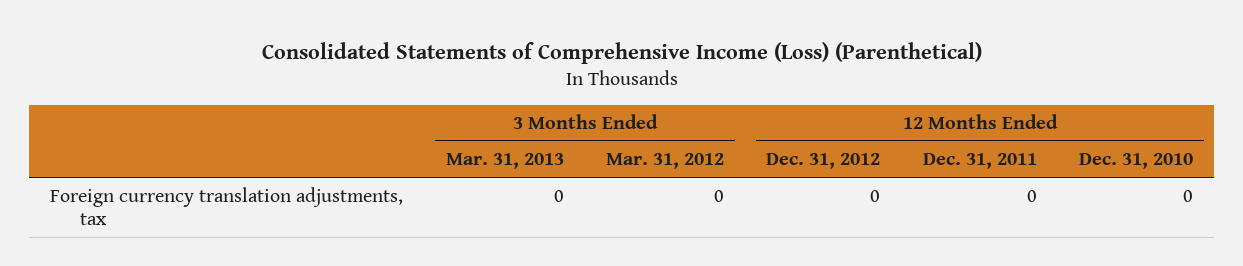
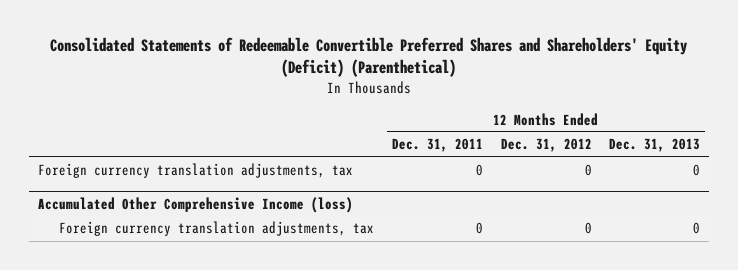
- Consolidated Statements of Comprehensive Income (Loss) (Parenthetical)
+ Consolidated Statements of Redeemable Convertible Preferred Shares and Shareholders' Equity (Deficit) (Parenthetical)
- | 3 Months Ended Mar. 31, 2013 | 3 Months Ended Mar. 31, 2012 | 12 Months Ended Dec. 31, 2012 | 12 Months Ended Dec. 31, 2011 | 12 Months Ended Dec. 31, 2010
+ | 12 Months Ended Dec. 31, 2011 | 12 Months Ended Dec. 31, 2012 | 12 Months Ended Dec. 31, 2013
+ Accumulated Other Comprehensive Income (loss)
+ Foreign currency translation adjustments, tax | 0 | 0 | 0

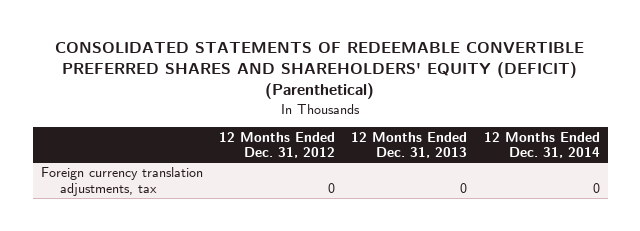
- Consolidated Statements of Redeemable Convertible Preferred Shares and Shareholders' Equity (Deficit) (Parenthetical)
+ CONSOLIDATED STATEMENTS OF REDEEMABLE CONVERTIBLE PREFERRED SHARES AND SHAREHOLDERS' EQUITY (DEFICIT) (Parenthetical)
- | 12 Months Ended Dec. 31, 2011 | 12 Months Ended Dec. 31, 2012 | 12 Months Ended Dec. 31, 2013
+ | 12 Months Ended Dec. 31, 2012 | 12 Months Ended Dec. 31, 2013 | 12 Months Ended Dec. 31, 2014
- Accumulated Other Comprehensive Income (loss)
- Foreign currency translation adjustments, tax | 0 | 0 | 0

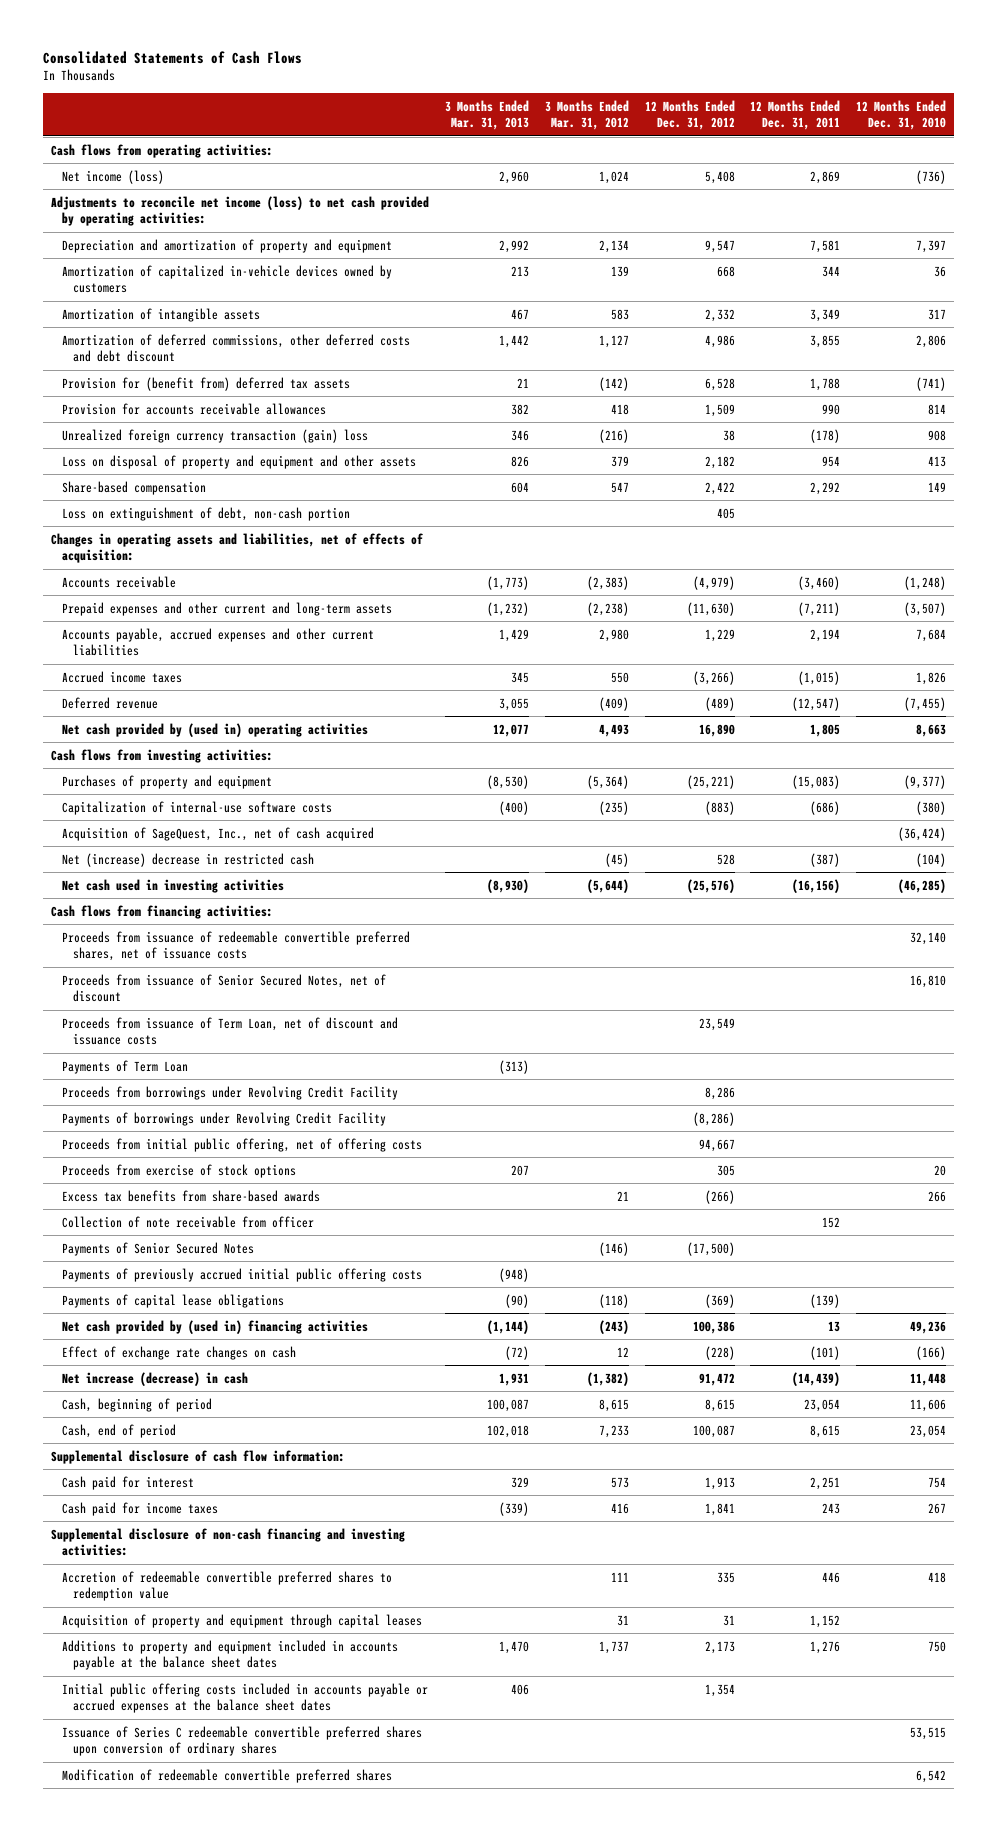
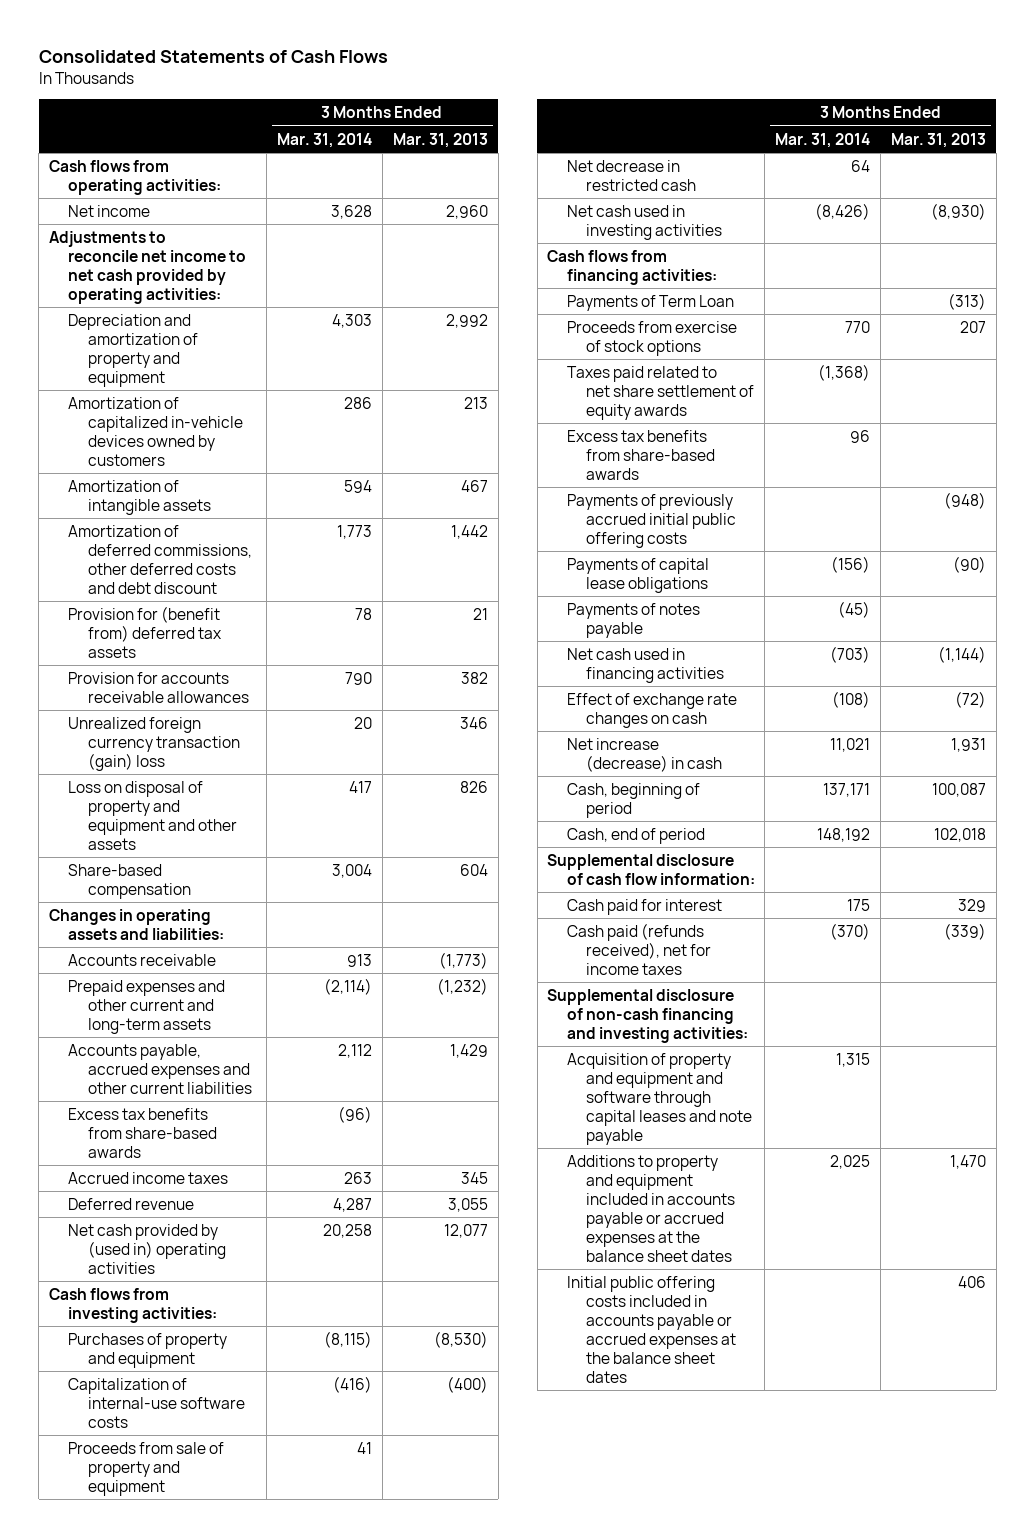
- | 3 Months Ended Mar. 31, 2013 | 3 Months Ended Mar. 31, 2012 | 12 Months Ended Dec. 31, 2012 | 12 Months Ended Dec. 31, 2011 | 12 Months Ended Dec. 31, 2010
+ | 3 Months Ended Mar. 31, 2014 | 3 Months Ended Mar. 31, 2013
- Net income (loss) | 2,960 | 1,024 | 5,408 | 2,869 | (736)
- Adjustments to reconcile net income (loss) to net cash provided by operating activities:
+ Net income | 3,628 | 2,960
+ Adjustments to reconcile net income to net cash provided by operating activities:
- Loss on extinguishment of debt, non-cash portion | | | 405 | |
- Changes in operating assets and liabilities, net of effects of acquisition:
+ Changes in operating assets and liabilities:
+ Excess tax benefits from share-based awards | (96) |
- Acquisition of SageQuest, Inc., net of cash acquired | | | | | (36,424)
- Net (increase) decrease in restricted cash | | (45) | 528 | (387) | (104)
+ Proceeds from sale of property and equipment | 41 |
+ Net decrease in restricted cash | 64 |
- Proceeds from issuance of redeemable convertible preferred shares, net of issuance costs | | | | | 32,140
- Proceeds from issuance of Senior Secured Notes, net of discount | | | | | 16,810
- Proceeds from issuance of Term Loan, net of discount and issuance costs | | | 23,549 | |
- Proceeds from borrowings under Revolving Credit Facility | | | 8,286 | |
- Payments of borrowings under Revolving Credit Facility | | | (8,286) | |
- Proceeds from initial public offering, net of offering costs | | | 94,667 | |
+ Taxes paid related to net share settlement of equity awards | (1,368) |
- Collection of note receivable from officer | | | | 152 |
- Payments of Senior Secured Notes | | (146) | (17,500) | |
- Net cash provided by (used in) financing activities | (1,144) | (243) | 100,386 | 13 | 49,236
+ Payments of notes payable | (45) |
+ Net cash used in financing activities | (703) | (1,144)
- Cash paid for income taxes | (339) | 416 | 1,841 | 243 | 267
+ Cash paid (refunds received), net for income taxes | (370) | (339)
- Accretion of redeemable convertible preferred shares to redemption value | | 111 | 335 | 446 | 418
- Acquisition of property and equipment through capital leases | | 31 | 31 | 1,152 |
- Additions to property and equipment included in accounts payable at the balance sheet dates | 1,470 | 1,737 | 2,173 | 1,276 | 750
+ Acquisition of property and equipment and software through capital leases and note payable | 1,315 |
+ Additions to property and equipment included in accounts payable or accrued expenses at the balance sheet dates | 2,025 | 1,470
- Issuance of Series C redeemable convertible preferred shares upon conversion of ordinary shares | | | | | 53,515
- Modification of redeemable convertible preferred shares | | | | | 6,542

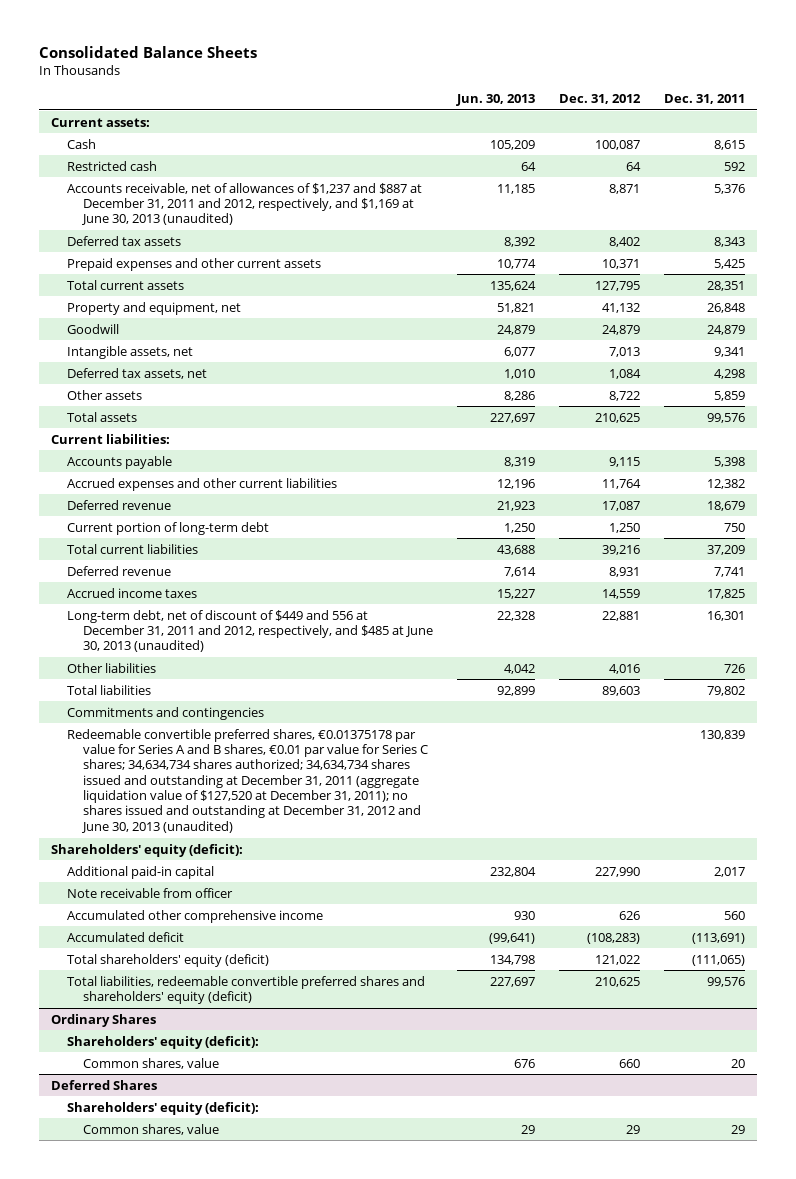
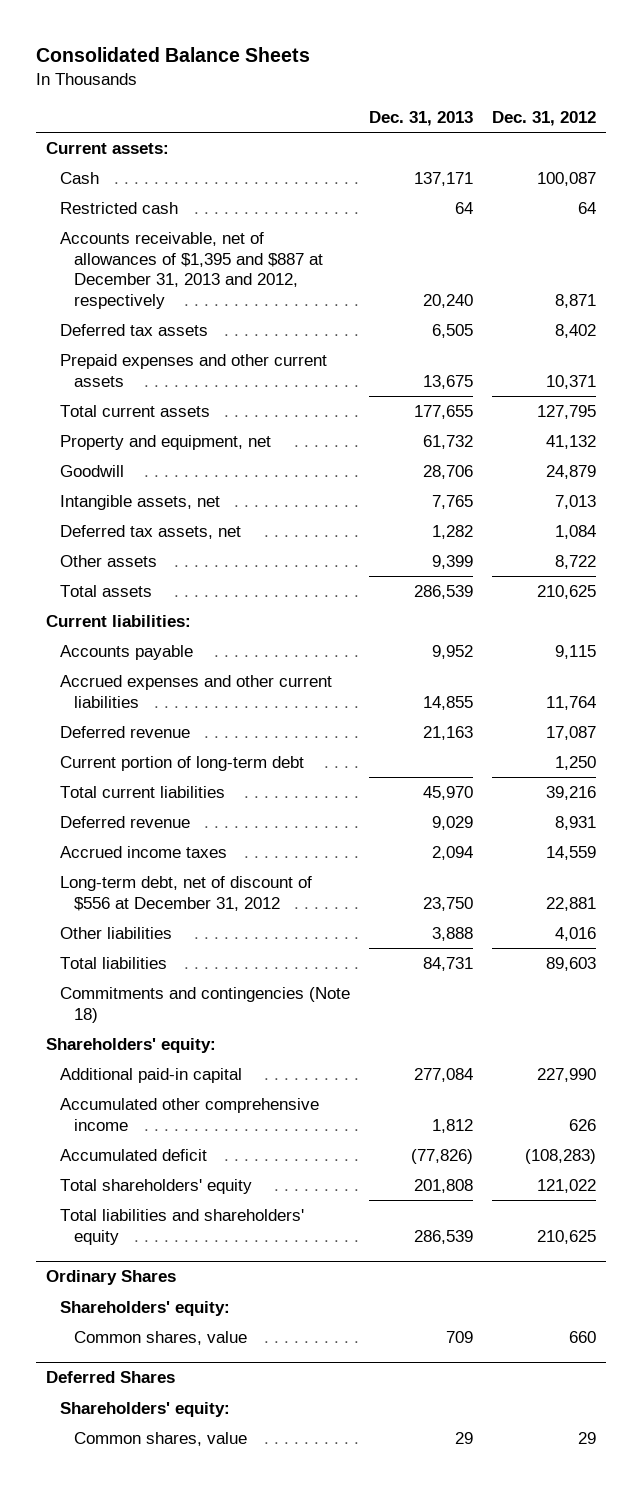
- | Jun. 30, 2013 | Dec. 31, 2012 | Dec. 31, 2011
+ | Dec. 31, 2013 | Dec. 31, 2012
- Accounts receivable, net of allowances of $1,237 and $887 at December 31, 2011 and 2012, respectively, and $1,169 at June 30, 2013 (unaudited) | 11,185 | 8,871 | 5,376
+ Accounts receivable, net of allowances of $1,395 and $887 at December 31, 2013 and 2012, respectively | 20,240 | 8,871
- Long-term debt, net of discount of $449 and 556 at December 31, 2011 and 2012, respectively, and $485 at June 30, 2013 (unaudited) | 22,328 | 22,881 | 16,301
+ Long-term debt, net of discount of $556 at December 31, 2012 | 23,750 | 22,881
- Commitments and contingencies
- Redeemable convertible preferred shares, €0.01375178 par value for Series A and B shares, €0.01 par value for Series C shares; 34,634,734 shares authorized; 34,634,734 shares issued and outstanding at December 31, 2011 (aggregate liquidation value of $127,520 at December 31, 2011); no shares issued and outstanding at December 31, 2012 and June 30, 2013 (unaudited) | | | 130,839
- Shareholders' equity (deficit):
+ Commitments and contingencies (Note 18)
+ Shareholders' equity:
- Note receivable from officer
- Total shareholders' equity (deficit) | 134,798 | 121,022 | (111,065)
- Total liabilities, redeemable convertible preferred shares and shareholders' equity (deficit) | 227,697 | 210,625 | 99,576
+ Total shareholders' equity | 201,808 | 121,022
+ Total liabilities and shareholders' equity | 286,539 | 210,625
@ Ordinary Shares
- Shareholders' equity (deficit):
+ Shareholders' equity:
@ Deferred Shares
- Shareholders' equity (deficit):
+ Shareholders' equity:

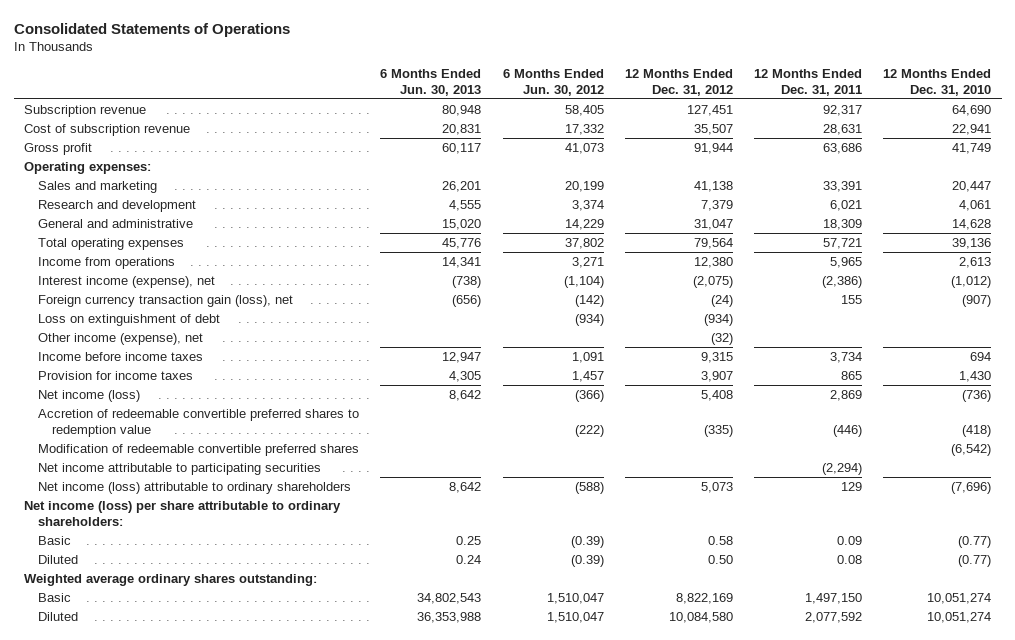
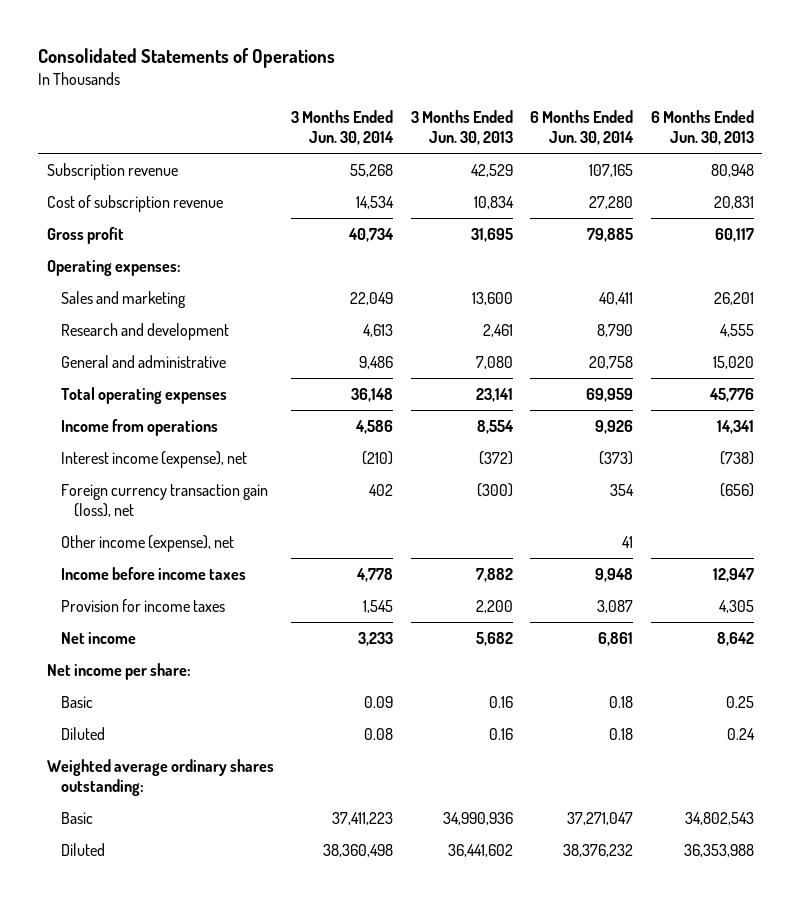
- | 6 Months Ended Jun. 30, 2013 | 6 Months Ended Jun. 30, 2012 | 12 Months Ended Dec. 31, 2012 | 12 Months Ended Dec. 31, 2011 | 12 Months Ended Dec. 31, 2010
+ | 3 Months Ended Jun. 30, 2014 | 3 Months Ended Jun. 30, 2013 | 6 Months Ended Jun. 30, 2014 | 6 Months Ended Jun. 30, 2013
- Loss on extinguishment of debt | | (934) | (934) | |
- Net income (loss) | 8,642 | (366) | 5,408 | 2,869 | (736)
- Accretion of redeemable convertible preferred shares to redemption value | | (222) | (335) | (446) | (418)
- Modification of redeemable convertible preferred shares | | | | | (6,542)
- Net income attributable to participating securities | | | | (2,294) |
- Net income (loss) attributable to ordinary shareholders | 8,642 | (588) | 5,073 | 129 | (7,696)
- Net income (loss) per share attributable to ordinary shareholders:
+ Net income | 3,233 | 5,682 | 6,861 | 8,642
+ Net income per share:

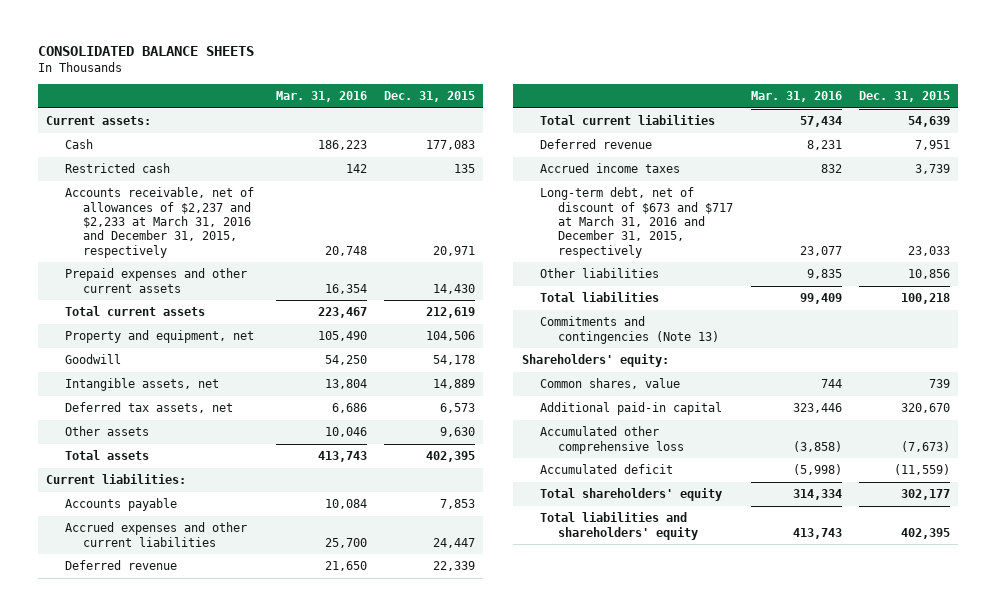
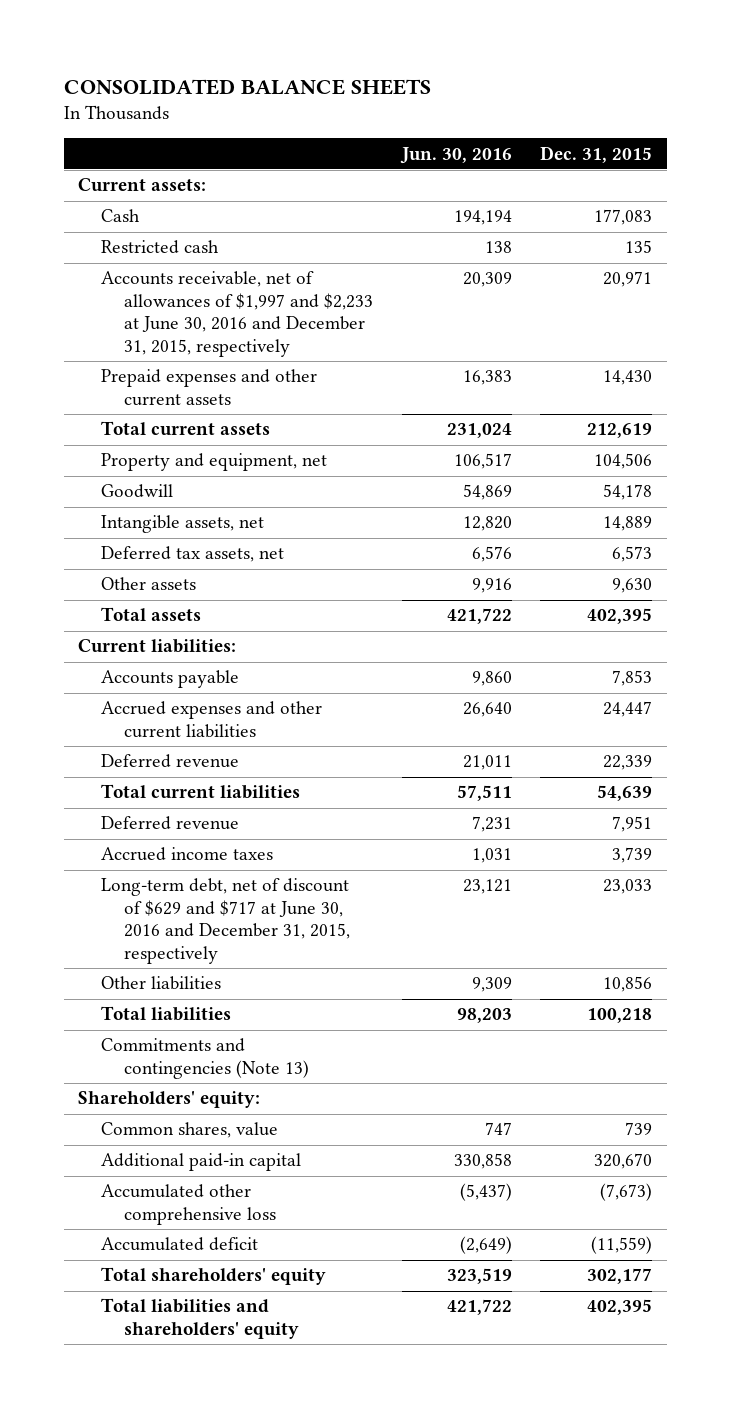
- | Mar. 31, 2016 | Dec. 31, 2015
+ | Jun. 30, 2016 | Dec. 31, 2015
- Accounts receivable, net of allowances of $2,237 and $2,233 at March 31, 2016 and December 31, 2015, respectively | 20,748 | 20,971
+ Accounts receivable, net of allowances of $1,997 and $2,233 at June 30, 2016 and December 31, 2015, respectively | 20,309 | 20,971
- Long-term debt, net of discount of $673 and $717 at March 31, 2016 and December 31, 2015, respectively | 23,077 | 23,033
+ Long-term debt, net of discount of $629 and $717 at June 30, 2016 and December 31, 2015, respectively | 23,121 | 23,033

